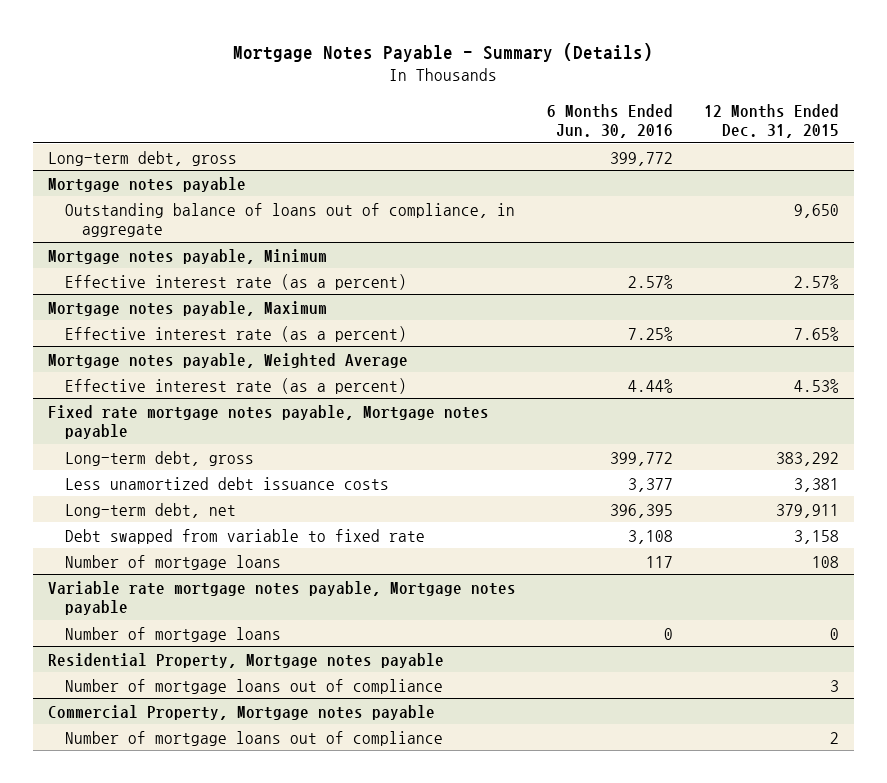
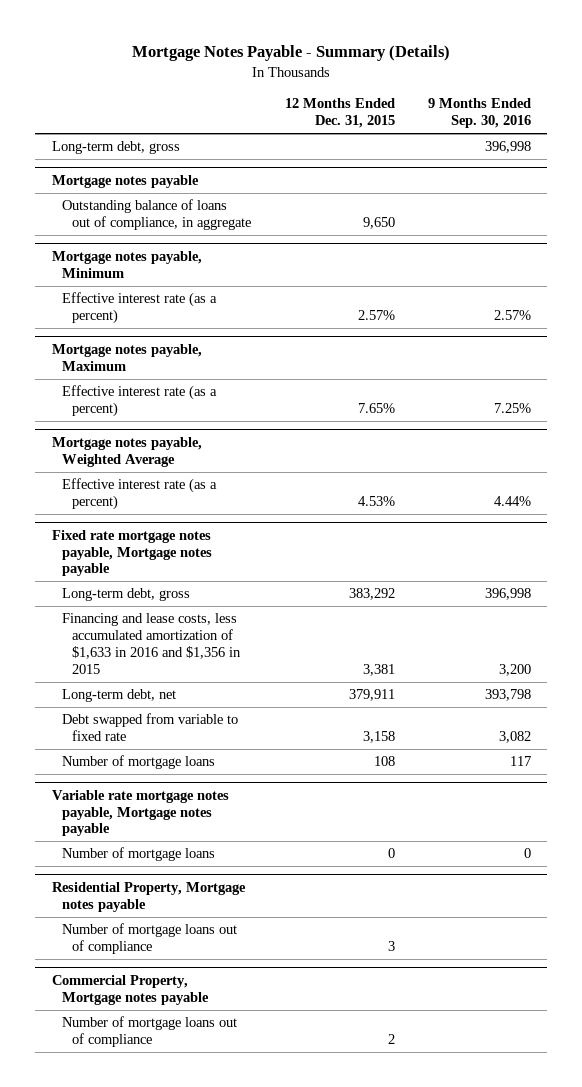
- | 6 Months Ended Jun. 30, 2016 | 12 Months Ended Dec. 31, 2015
+ | 12 Months Ended Dec. 31, 2015 | 9 Months Ended Sep. 30, 2016
@ Fixed rate mortgage notes payable, Mortgage notes payable
- Less unamortized debt issuance costs | 3,377 | 3,381
+ Financing and lease costs, less accumulated amortization of $1,633 in 2016 and $1,356 in 2015 | 3,381 | 3,200

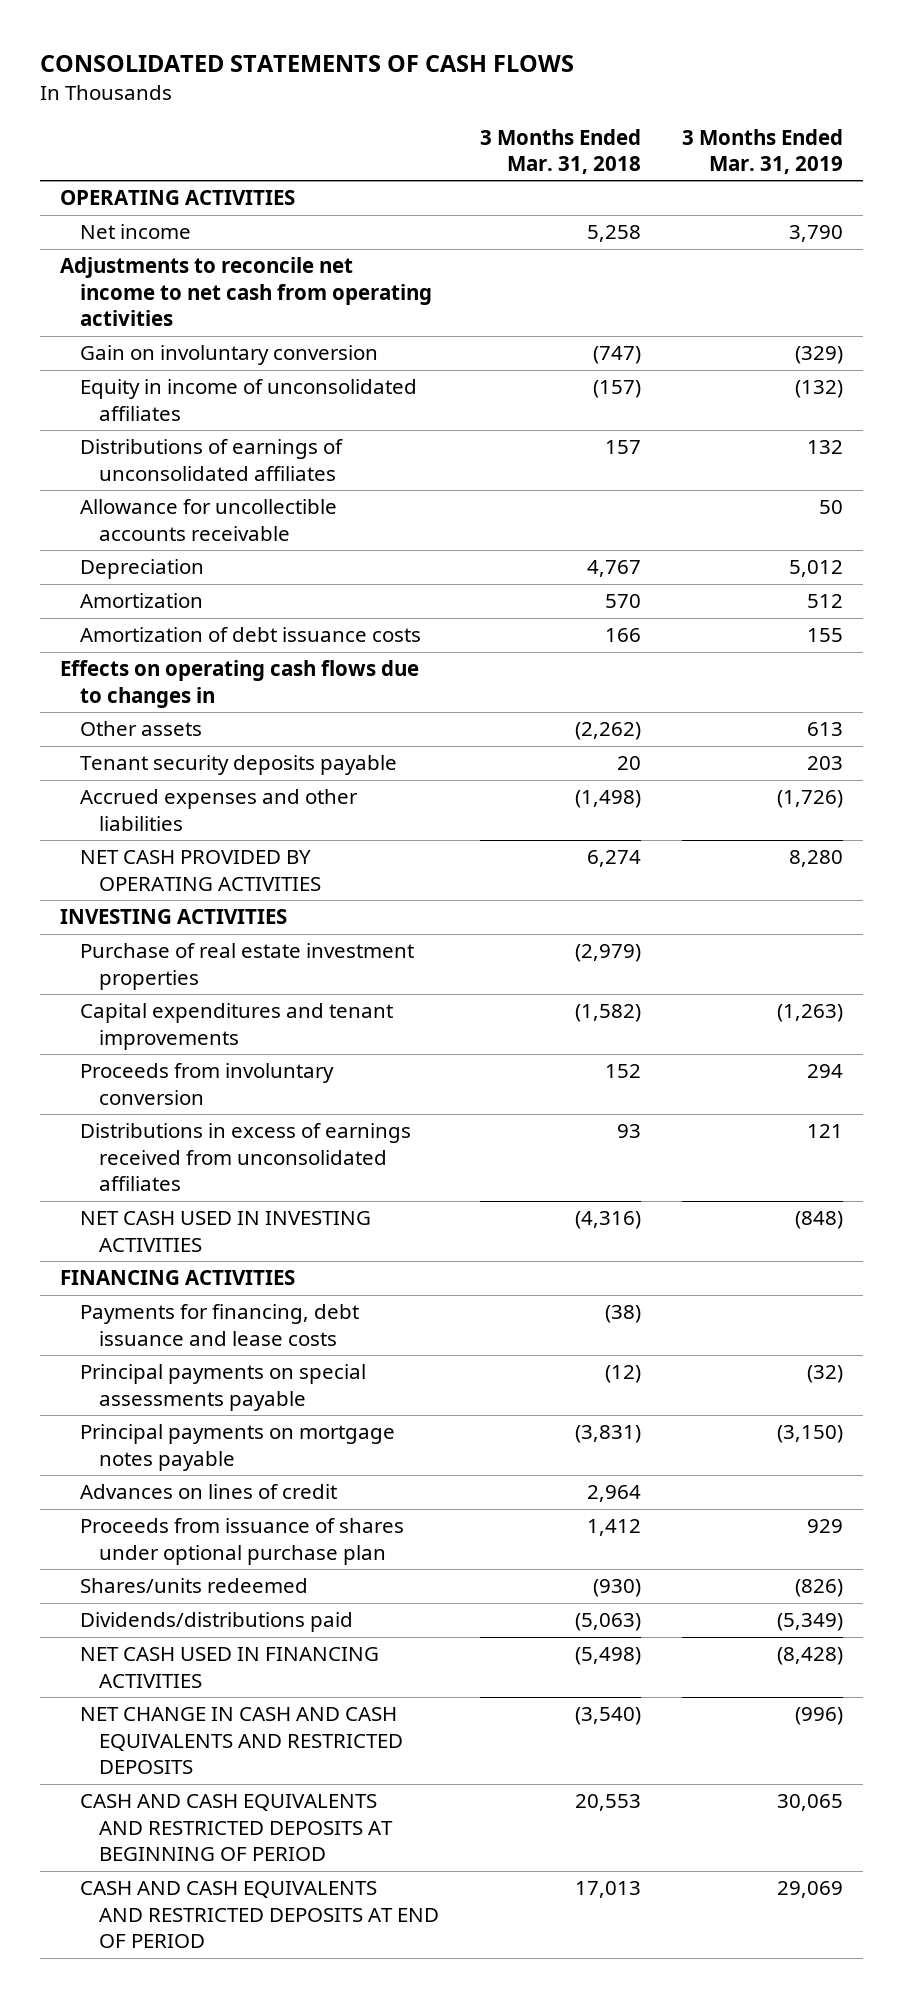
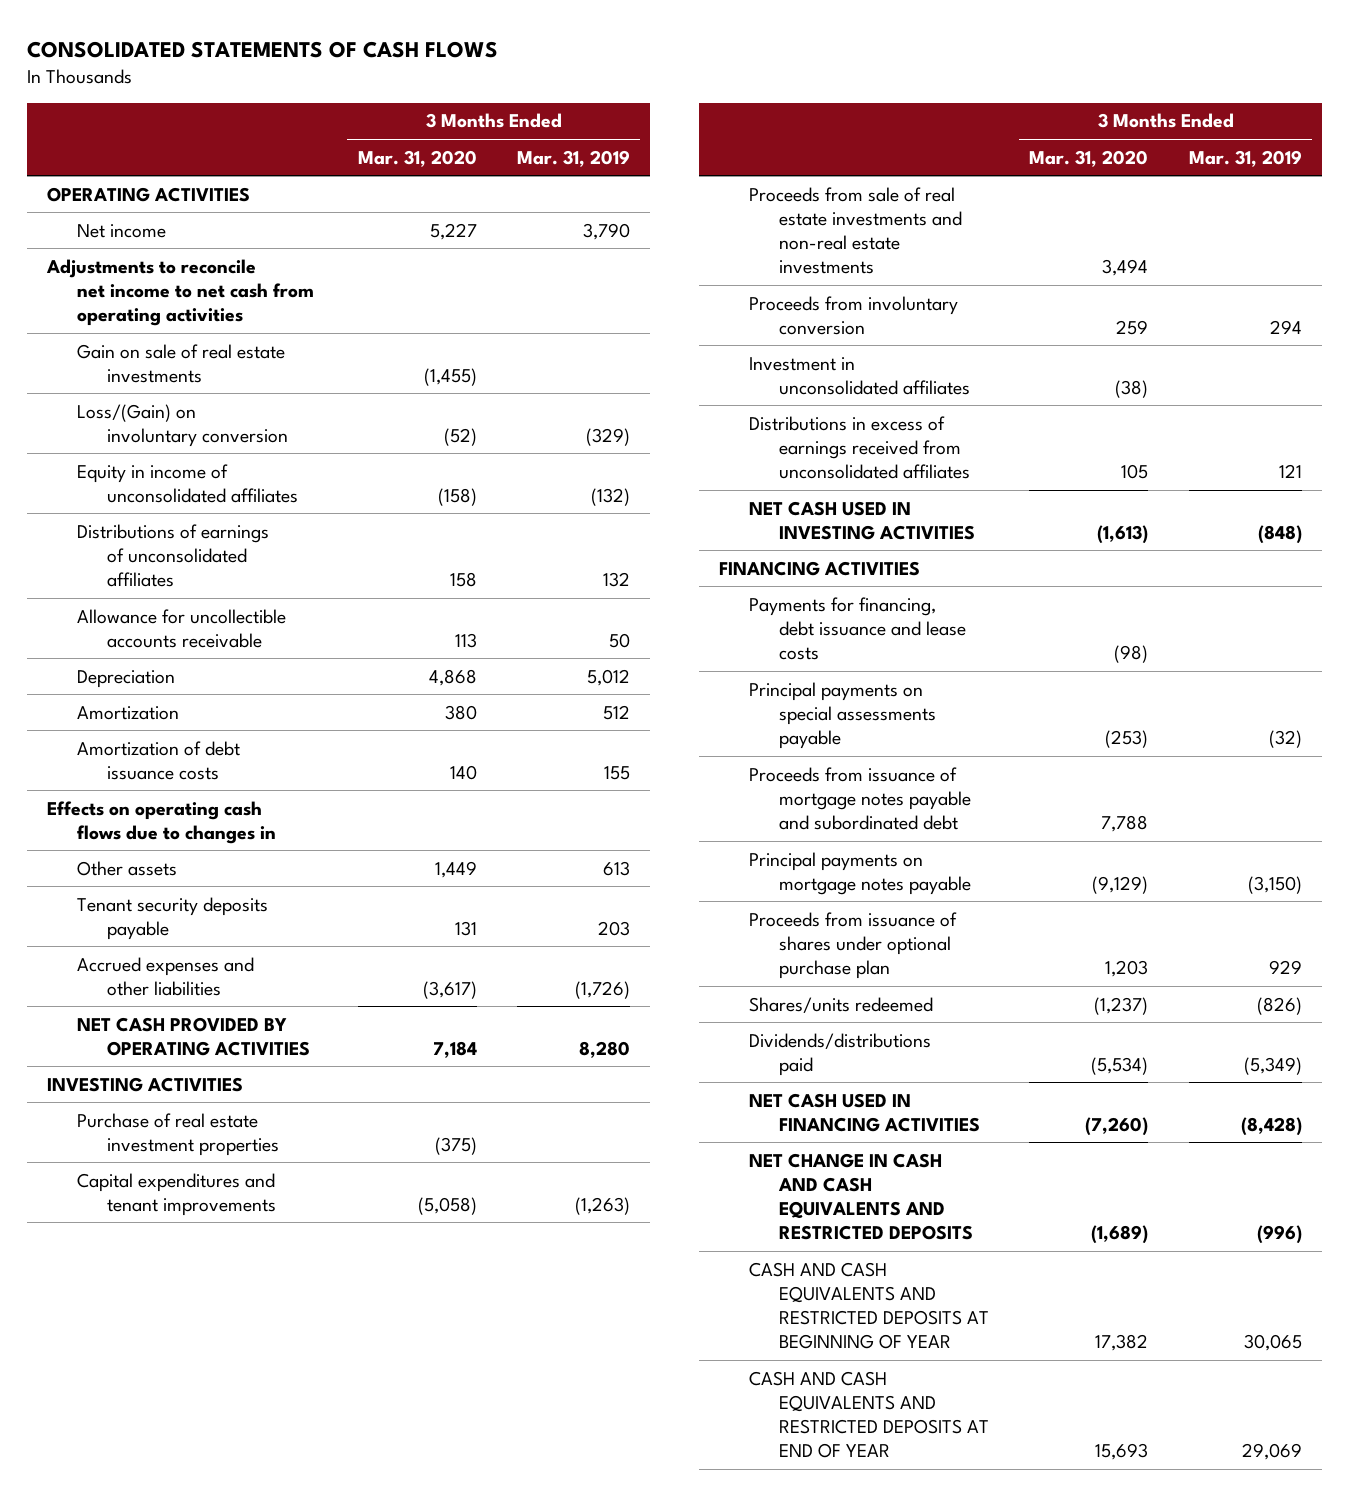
- | 3 Months Ended Mar. 31, 2018 | 3 Months Ended Mar. 31, 2019
+ | 3 Months Ended Mar. 31, 2020 | 3 Months Ended Mar. 31, 2019
- Gain on involuntary conversion | (747) | (329)
+ Gain on sale of real estate investments | (1,455) |
+ Loss/(Gain) on involuntary conversion | (52) | (329)
+ Proceeds from sale of real estate investments and non-real estate investments | 3,494 |
+ Investment in unconsolidated affiliates | (38) |
+ Proceeds from issuance of mortgage notes payable and subordinated debt | 7,788 |
- Advances on lines of credit | 2,964 |
- CASH AND CASH EQUIVALENTS AND RESTRICTED DEPOSITS AT BEGINNING OF PERIOD | 20,553 | 30,065
- CASH AND CASH EQUIVALENTS AND RESTRICTED DEPOSITS AT END OF PERIOD | 17,013 | 29,069
+ CASH AND CASH EQUIVALENTS AND RESTRICTED DEPOSITS AT BEGINNING OF YEAR | 17,382 | 30,065
+ CASH AND CASH EQUIVALENTS AND RESTRICTED DEPOSITS AT END OF YEAR | 15,693 | 29,069

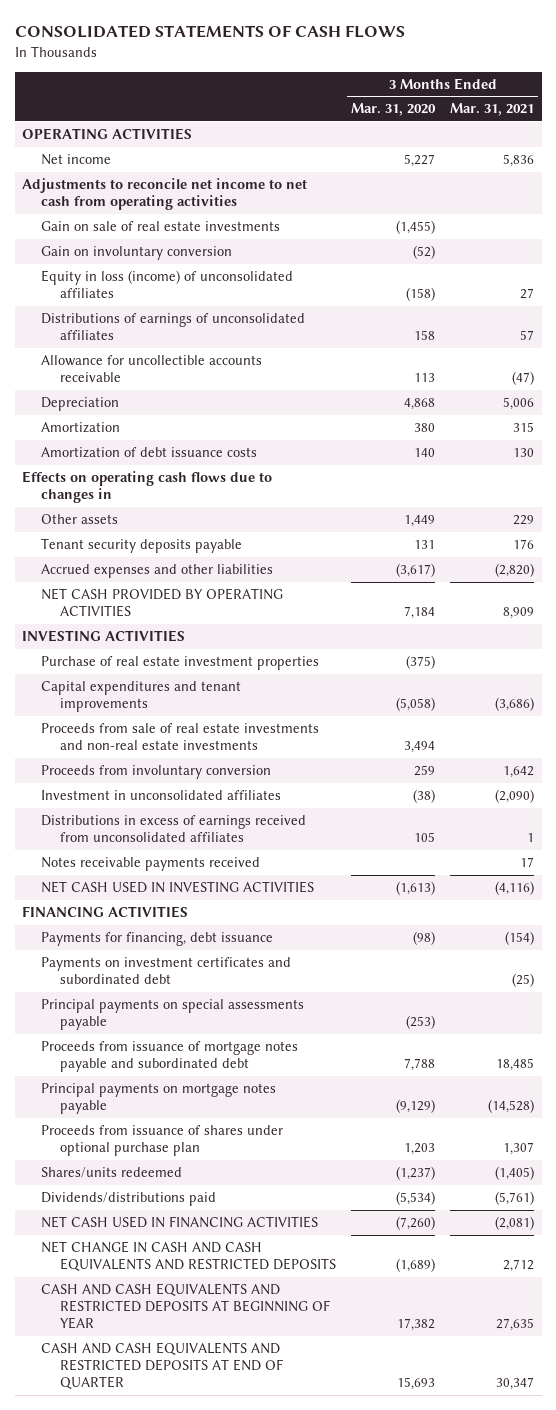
- | 3 Months Ended Mar. 31, 2020 | 3 Months Ended Mar. 31, 2019
+ | 3 Months Ended Mar. 31, 2020 | 3 Months Ended Mar. 31, 2021
- Loss/(Gain) on involuntary conversion | (52) | (329)
- Equity in income of unconsolidated affiliates | (158) | (132)
+ Gain on involuntary conversion | (52) |
+ Equity in loss (income) of unconsolidated affiliates | (158) | 27
+ Notes receivable payments received | | 17
- Payments for financing, debt issuance and lease costs | (98) |
+ Payments for financing, debt issuance | (98) | (154)
+ Payments on investment certificates and subordinated debt | | (25)
- CASH AND CASH EQUIVALENTS AND RESTRICTED DEPOSITS AT END OF YEAR | 15,693 | 29,069
+ CASH AND CASH EQUIVALENTS AND RESTRICTED DEPOSITS AT END OF QUARTER | 15,693 | 30,347

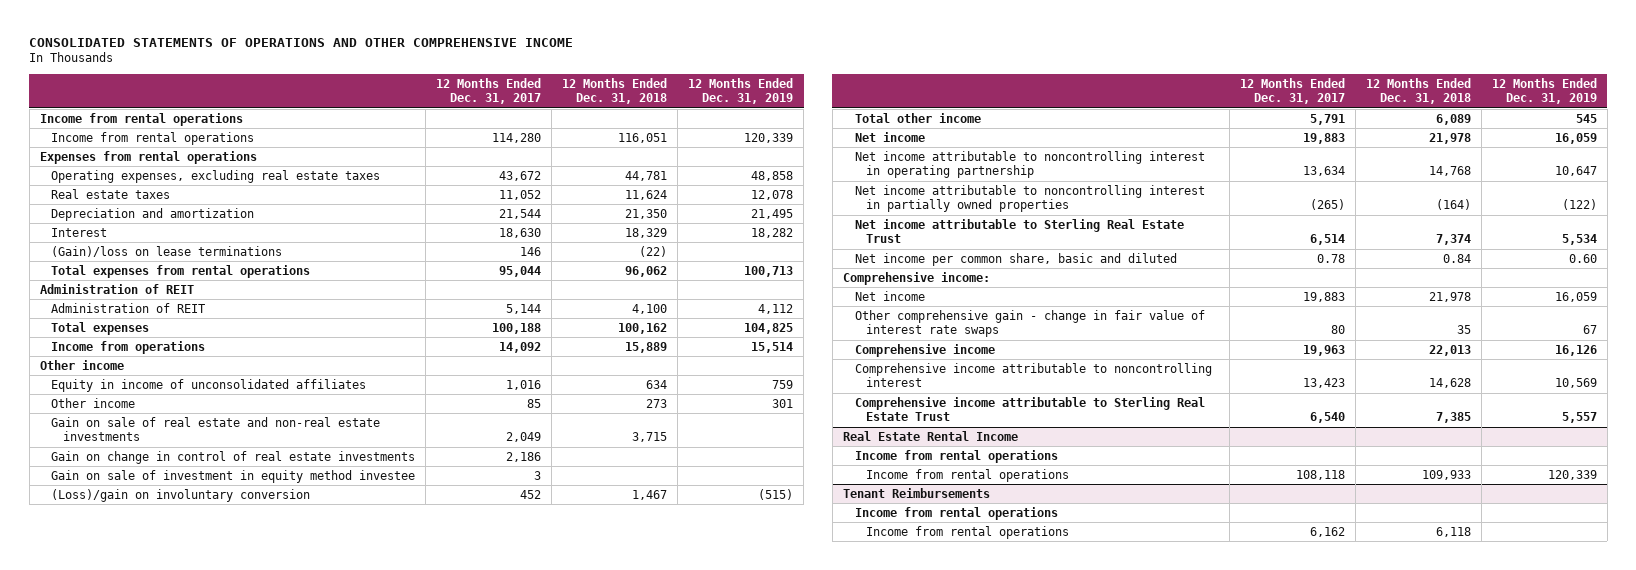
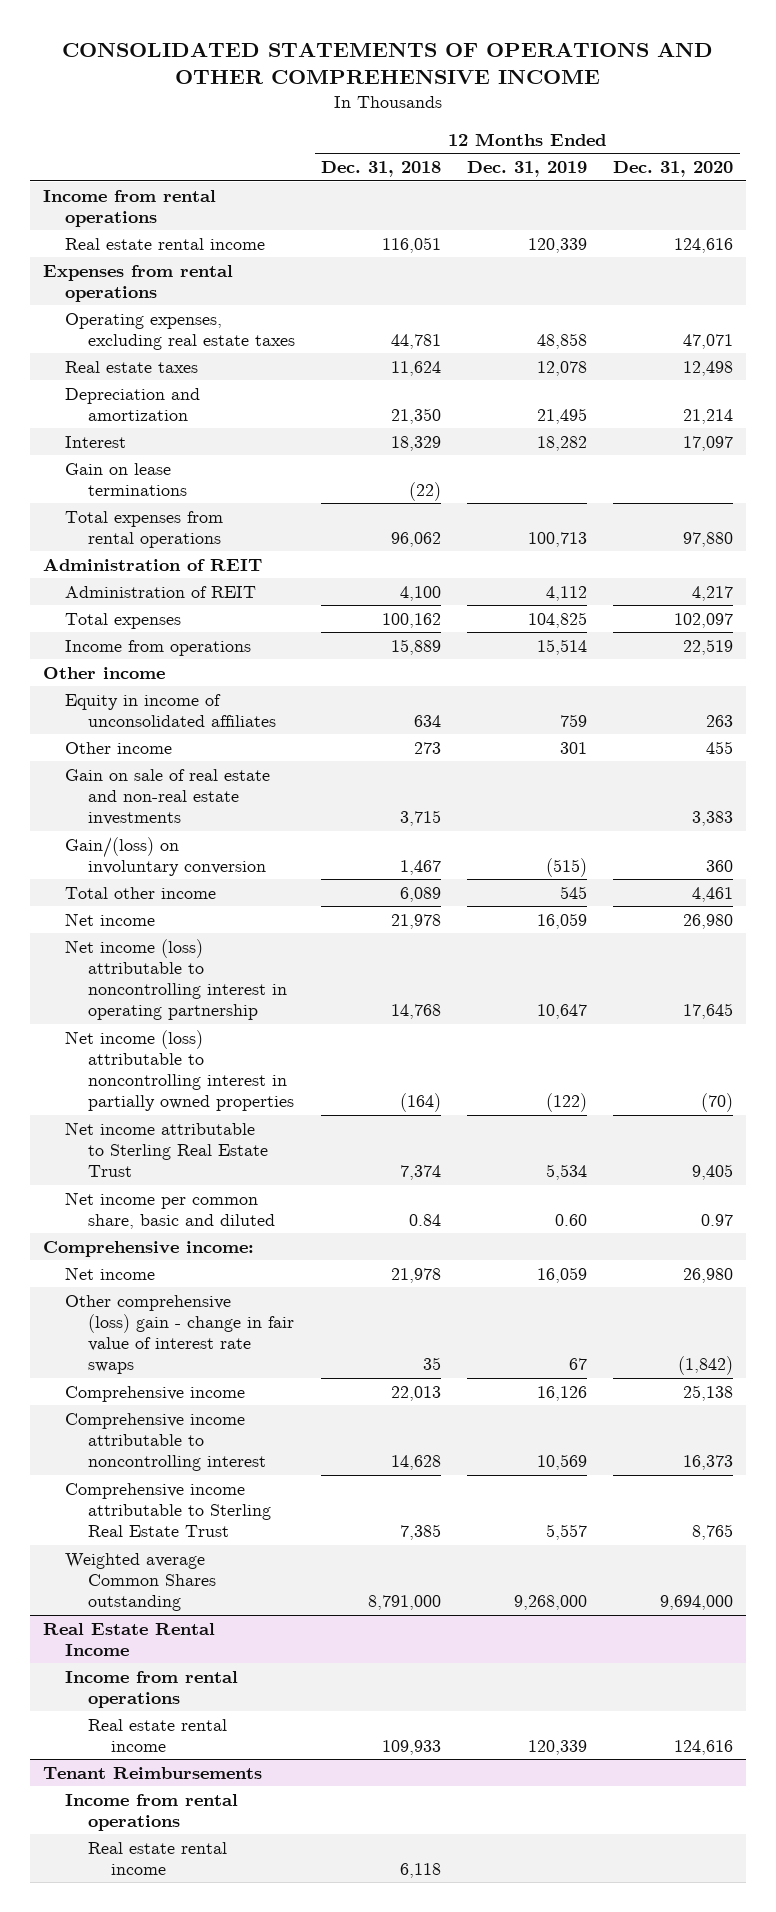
- | 12 Months Ended Dec. 31, 2017 | 12 Months Ended Dec. 31, 2018 | 12 Months Ended Dec. 31, 2019
+ | 12 Months Ended Dec. 31, 2018 | 12 Months Ended Dec. 31, 2019 | 12 Months Ended Dec. 31, 2020
- Income from rental operations | 114,280 | 116,051 | 120,339
+ Real estate rental income | 116,051 | 120,339 | 124,616
- (Gain)/loss on lease terminations | 146 | (22) |
+ Gain on lease terminations | (22) | |
- Gain on change in control of real estate investments | 2,186 | |
- Gain on sale of investment in equity method investee | 3 | |
- (Loss)/gain on involuntary conversion | 452 | 1,467 | (515)
+ Gain/(loss) on involuntary conversion | 1,467 | (515) | 360
- Net income attributable to noncontrolling interest in operating partnership | 13,634 | 14,768 | 10,647
- Net income attributable to noncontrolling interest in partially owned properties | (265) | (164) | (122)
+ Net income (loss) attributable to noncontrolling interest in operating partnership | 14,768 | 10,647 | 17,645
+ Net income (loss) attributable to noncontrolling interest in partially owned properties | (164) | (122) | (70)
- Other comprehensive gain - change in fair value of interest rate swaps | 80 | 35 | 67
+ Other comprehensive (loss) gain - change in fair value of interest rate swaps | 35 | 67 | (1,842)
+ Weighted average Common Shares outstanding | 8,791,000 | 9,268,000 | 9,694,000
@ Real Estate Rental Income
- Income from rental operations | 108,118 | 109,933 | 120,339
+ Real estate rental income | 109,933 | 120,339 | 124,616
@ Tenant Reimbursements
- Income from rental operations | 6,162 | 6,118 |
+ Real estate rental income | 6,118 | |

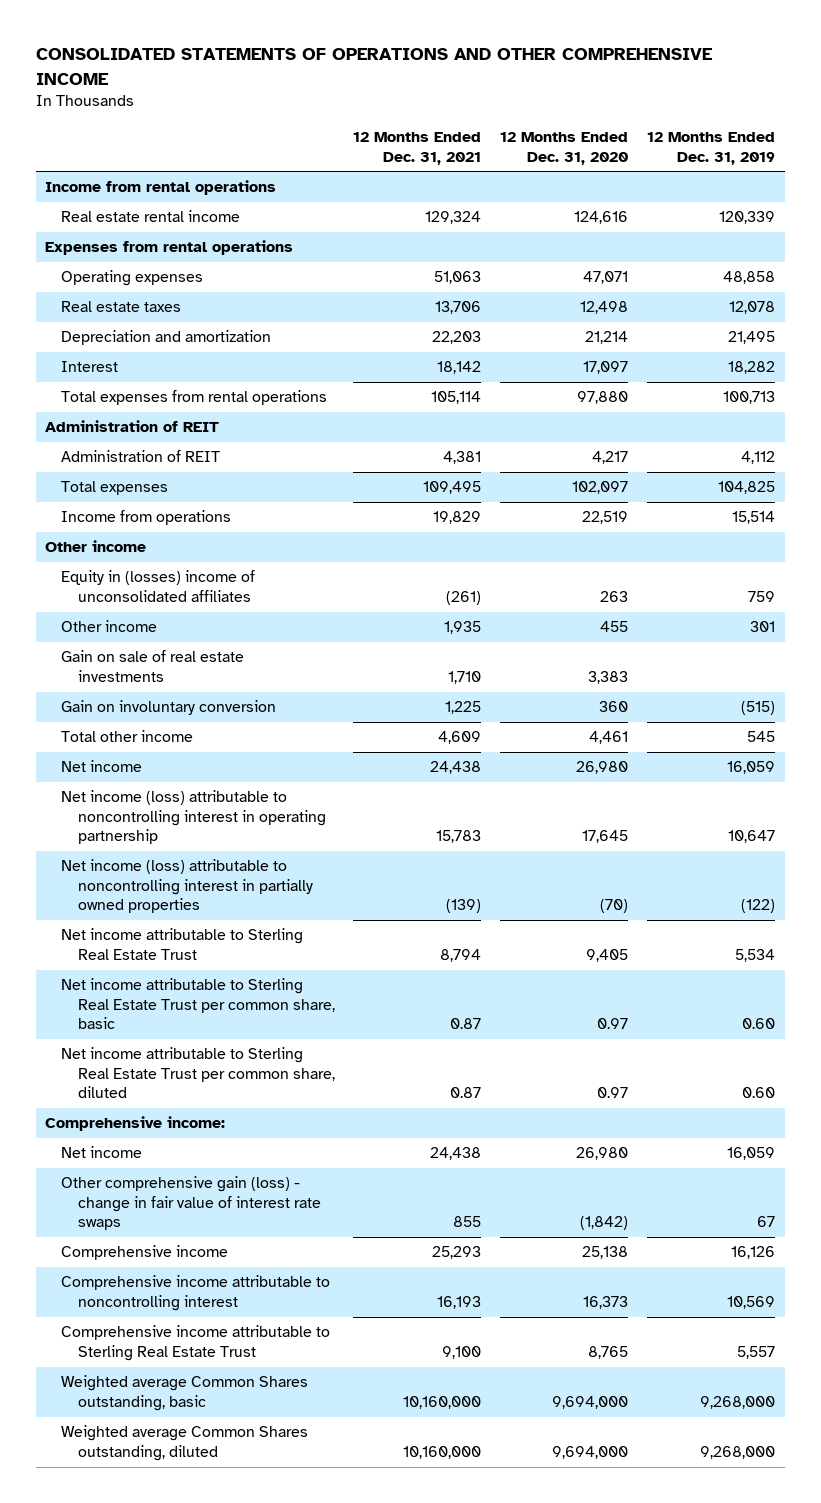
- | 12 Months Ended Dec. 31, 2018 | 12 Months Ended Dec. 31, 2019 | 12 Months Ended Dec. 31, 2020
+ | 12 Months Ended Dec. 31, 2021 | 12 Months Ended Dec. 31, 2020 | 12 Months Ended Dec. 31, 2019
- Operating expenses, excluding real estate taxes | 44,781 | 48,858 | 47,071
+ Operating expenses | 51,063 | 47,071 | 48,858
- Gain on lease terminations | (22) | |
- Equity in income of unconsolidated affiliates | 634 | 759 | 263
+ Equity in (losses) income of unconsolidated affiliates | (261) | 263 | 759
- Gain on sale of real estate and non-real estate investments | 3,715 | | 3,383
- Gain/(loss) on involuntary conversion | 1,467 | (515) | 360
+ Gain on sale of real estate investments | 1,710 | 3,383 |
+ Gain on involuntary conversion | 1,225 | 360 | (515)
- Net income per common share, basic and diluted | 0.84 | 0.60 | 0.97
+ Net income attributable to Sterling Real Estate Trust per common share, basic | 0.87 | 0.97 | 0.60
+ Net income attributable to Sterling Real Estate Trust per common share, diluted | 0.87 | 0.97 | 0.60
- Other comprehensive (loss) gain - change in fair value of interest rate swaps | 35 | 67 | (1,842)
+ Other comprehensive gain (loss) - change in fair value of interest rate swaps | 855 | (1,842) | 67
- Weighted average Common Shares outstanding | 8,791,000 | 9,268,000 | 9,694,000
- Real Estate Rental Income
- Income from rental operations
- Real estate rental income | 109,933 | 120,339 | 124,616
- Tenant Reimbursements
- Income from rental operations
- Real estate rental income | 6,118 | |
+ Weighted average Common Shares outstanding, basic | 10,160,000 | 9,694,000 | 9,268,000
+ Weighted average Common Shares outstanding, diluted | 10,160,000 | 9,694,000 | 9,268,000

